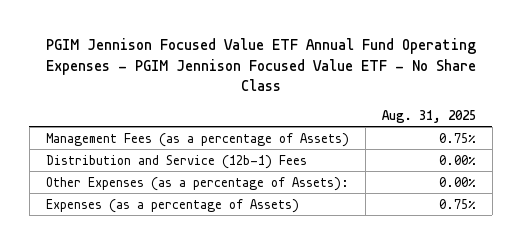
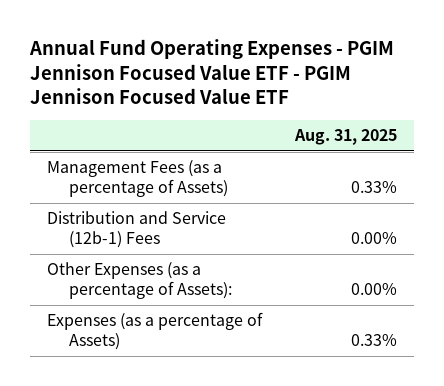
- PGIM Jennison Focused Value ETF Annual Fund Operating Expenses - PGIM Jennison Focused Value ETF - No Share Class
+ Annual Fund Operating Expenses - PGIM Jennison Focused Value ETF - PGIM Jennison Focused Value ETF
- Management Fees (as a percentage of Assets) | 0.75%
+ Management Fees (as a percentage of Assets) | 0.33%
- Expenses (as a percentage of Assets) | 0.75%
+ Expenses (as a percentage of Assets) | 0.33%

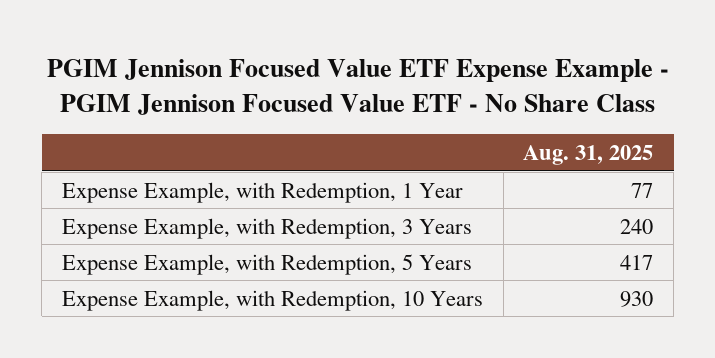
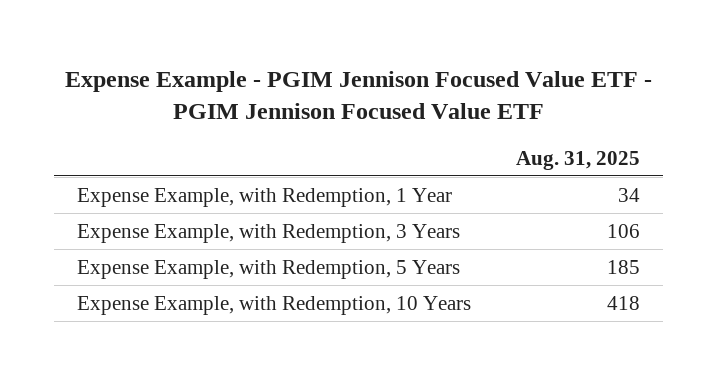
- PGIM Jennison Focused Value ETF Expense Example - PGIM Jennison Focused Value ETF - No Share Class
+ Expense Example - PGIM Jennison Focused Value ETF - PGIM Jennison Focused Value ETF
- Expense Example, with Redemption, 1 Year | 77
- Expense Example, with Redemption, 3 Years | 240
- Expense Example, with Redemption, 5 Years | 417
- Expense Example, with Redemption, 10 Years | 930
+ Expense Example, with Redemption, 1 Year | 34
+ Expense Example, with Redemption, 3 Years | 106
+ Expense Example, with Redemption, 5 Years | 185
+ Expense Example, with Redemption, 10 Years | 418

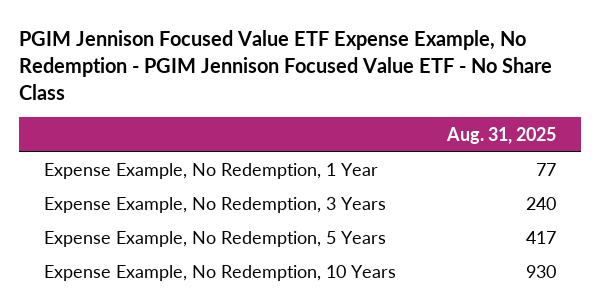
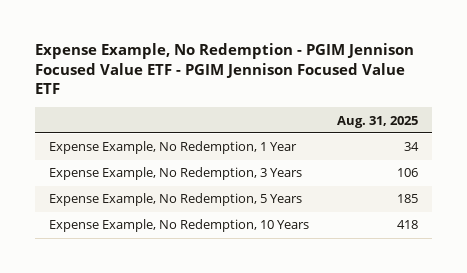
- PGIM Jennison Focused Value ETF Expense Example, No Redemption - PGIM Jennison Focused Value ETF - No Share Class
+ Expense Example, No Redemption - PGIM Jennison Focused Value ETF - PGIM Jennison Focused Value ETF
- Expense Example, No Redemption, 1 Year | 77
- Expense Example, No Redemption, 3 Years | 240
- Expense Example, No Redemption, 5 Years | 417
- Expense Example, No Redemption, 10 Years | 930
+ Expense Example, No Redemption, 1 Year | 34
+ Expense Example, No Redemption, 3 Years | 106
+ Expense Example, No Redemption, 5 Years | 185
+ Expense Example, No Redemption, 10 Years | 418

